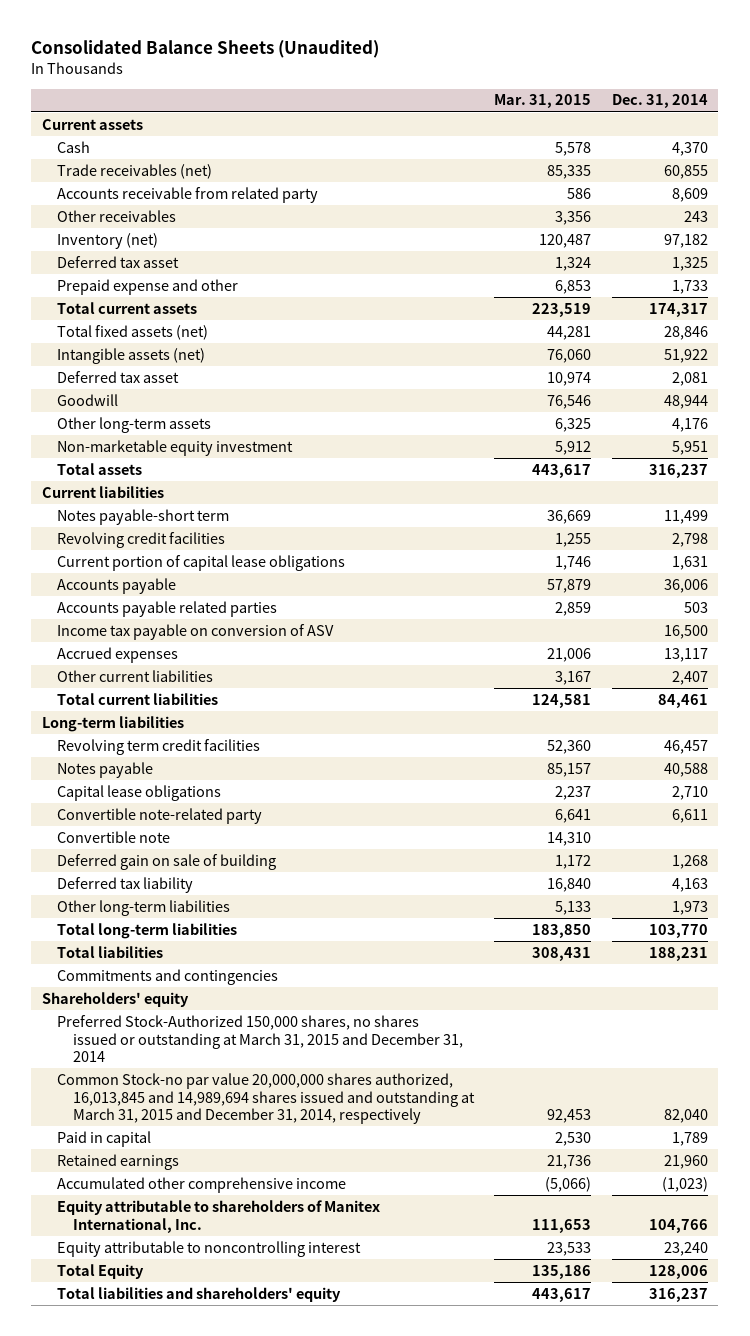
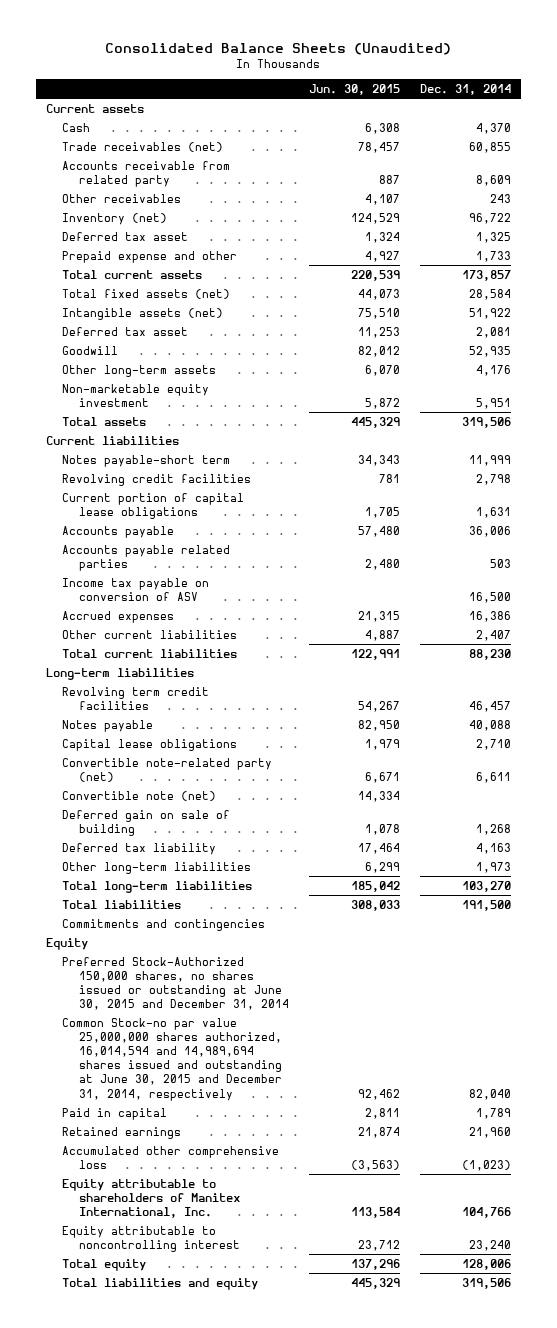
- | Mar. 31, 2015 | Dec. 31, 2014
+ | Jun. 30, 2015 | Dec. 31, 2014
- Inventory (net) | 120,487 | 97,182
+ Inventory (net) | 124,529 | 96,722
- Total current assets | 223,519 | 174,317
- Total fixed assets (net) | 44,281 | 28,846
+ Total current assets | 220,539 | 173,857
+ Total fixed assets (net) | 44,073 | 28,584
- Goodwill | 76,546 | 48,944
+ Goodwill | 82,012 | 52,935
- Total assets | 443,617 | 316,237
+ Total assets | 445,329 | 319,506
- Notes payable-short term | 36,669 | 11,499
+ Notes payable-short term | 34,343 | 11,999
- Accrued expenses | 21,006 | 13,117
+ Accrued expenses | 21,315 | 16,386
- Total current liabilities | 124,581 | 84,461
+ Total current liabilities | 122,991 | 88,230
- Notes payable | 85,157 | 40,588
+ Notes payable | 82,950 | 40,088
- Convertible note-related party | 6,641 | 6,611
- Convertible note | 14,310 |
+ Convertible note-related party (net) | 6,671 | 6,611
+ Convertible note (net) | 14,334 |
- Total long-term liabilities | 183,850 | 103,770
- Total liabilities | 308,431 | 188,231
+ Total long-term liabilities | 185,042 | 103,270
+ Total liabilities | 308,033 | 191,500
- Shareholders' equity
- Preferred Stock-Authorized 150,000 shares, no shares issued or outstanding at March 31, 2015 and December 31, 2014
- Common Stock-no par value 20,000,000 shares authorized, 16,013,845 and 14,989,694 shares issued and outstanding at March 31, 2015 and December 31, 2014, respectively | 92,453 | 82,040
+ Equity
+ Preferred Stock-Authorized 150,000 shares, no shares issued or outstanding at June 30, 2015 and December 31, 2014
+ Common Stock-no par value 25,000,000 shares authorized, 16,014,594 and 14,989,694 shares issued and outstanding at June 30, 2015 and December 31, 2014, respectively | 92,462 | 82,040
- Accumulated other comprehensive income | (5,066) | (1,023)
+ Accumulated other comprehensive loss | (3,563) | (1,023)
- Total Equity | 135,186 | 128,006
- Total liabilities and shareholders' equity | 443,617 | 316,237
+ Total equity | 137,296 | 128,006
+ Total liabilities and equity | 445,329 | 319,506

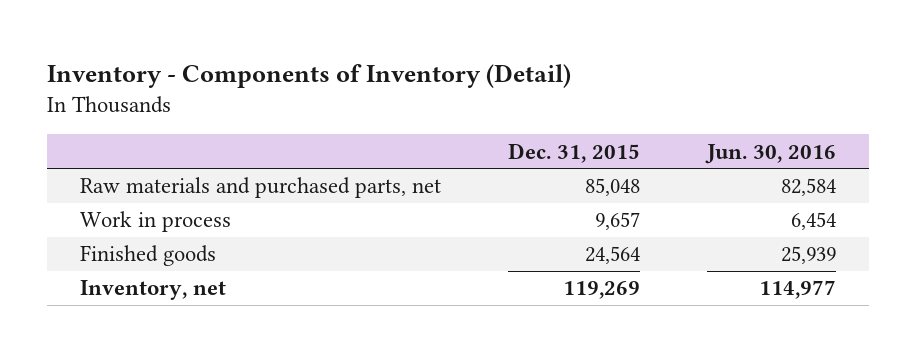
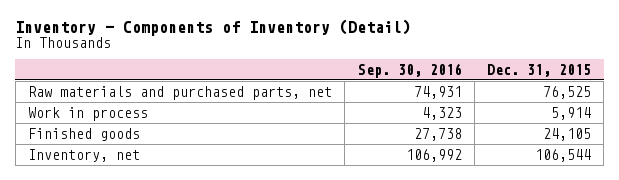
- | Dec. 31, 2015 | Jun. 30, 2016
+ | Sep. 30, 2016 | Dec. 31, 2015
- Raw materials and purchased parts, net | 85,048 | 82,584
- Work in process | 9,657 | 6,454
- Finished goods | 24,564 | 25,939
- Inventory, net | 119,269 | 114,977
+ Raw materials and purchased parts, net | 74,931 | 76,525
+ Work in process | 4,323 | 5,914
+ Finished goods | 27,738 | 24,105
+ Inventory, net | 106,992 | 106,544

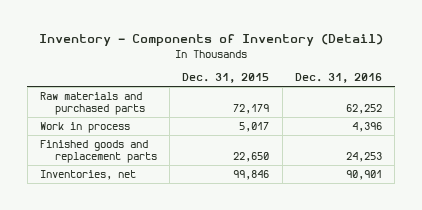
- | Sep. 30, 2016 | Dec. 31, 2015
+ | Dec. 31, 2015 | Dec. 31, 2016
- Raw materials and purchased parts, net | 74,931 | 76,525
- Work in process | 4,323 | 5,914
- Finished goods | 27,738 | 24,105
- Inventory, net | 106,992 | 106,544
+ Raw materials and purchased parts | 72,179 | 62,252
+ Work in process | 5,017 | 4,396
+ Finished goods and replacement parts | 22,650 | 24,253
+ Inventories, net | 99,846 | 90,901

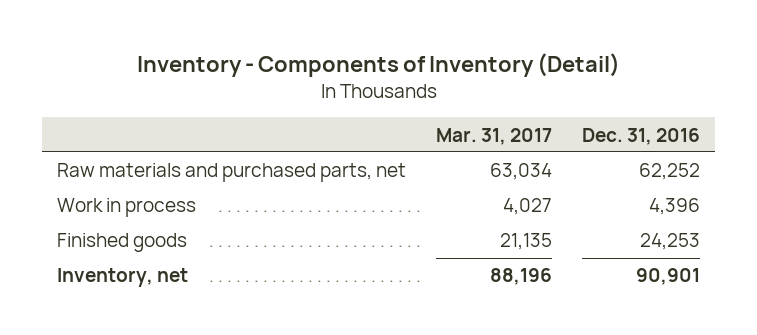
- | Dec. 31, 2015 | Dec. 31, 2016
+ | Mar. 31, 2017 | Dec. 31, 2016
- Raw materials and purchased parts | 72,179 | 62,252
+ Raw materials and purchased parts, net | 63,034 | 62,252
- Finished goods and replacement parts | 22,650 | 24,253
- Inventories, net | 99,846 | 90,901
+ Finished goods | 21,135 | 24,253
+ Inventory, net | 88,196 | 90,901

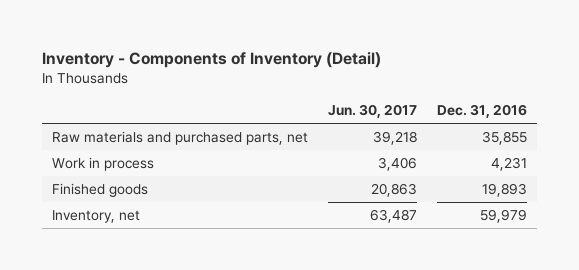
- | Mar. 31, 2017 | Dec. 31, 2016
+ | Jun. 30, 2017 | Dec. 31, 2016
- Raw materials and purchased parts, net | 63,034 | 62,252
- Work in process | 4,027 | 4,396
- Finished goods | 21,135 | 24,253
- Inventory, net | 88,196 | 90,901
+ Raw materials and purchased parts, net | 39,218 | 35,855
+ Work in process | 3,406 | 4,231
+ Finished goods | 20,863 | 19,893
+ Inventory, net | 63,487 | 59,979

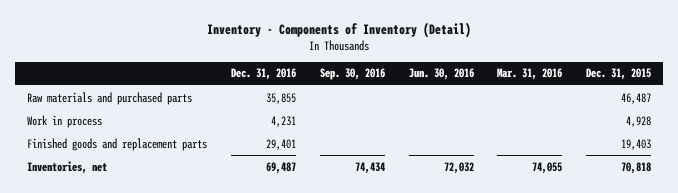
- | Jun. 30, 2017 | Dec. 31, 2016
+ | Dec. 31, 2016 | Sep. 30, 2016 | Jun. 30, 2016 | Mar. 31, 2016 | Dec. 31, 2015
- Raw materials and purchased parts, net | 39,218 | 35,855
+ Raw materials and purchased parts | 35,855 | | | | 46,487
- Finished goods | 20,863 | 19,893
- Inventory, net | 63,487 | 59,979
+ Finished goods and replacement parts | 29,401 | | | | 19,403
+ Inventories, net | 69,487 | 74,434 | 72,032 | 74,055 | 70,818

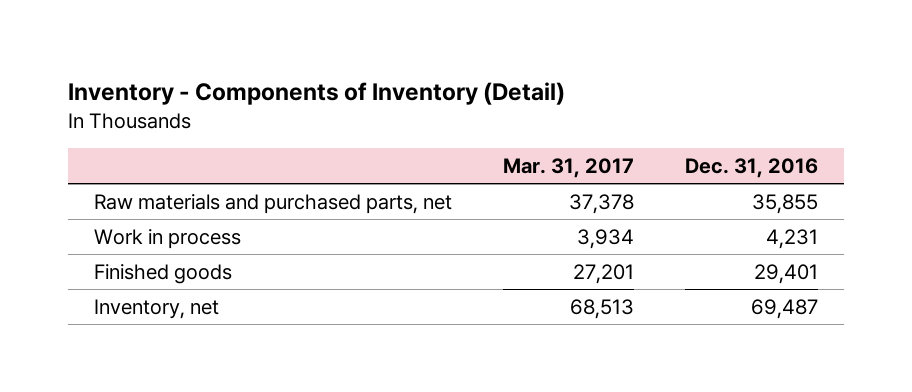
- | Dec. 31, 2016 | Sep. 30, 2016 | Jun. 30, 2016 | Mar. 31, 2016 | Dec. 31, 2015
+ | Mar. 31, 2017 | Dec. 31, 2016
- Raw materials and purchased parts | 35,855 | | | | 46,487
+ Raw materials and purchased parts, net | 37,378 | 35,855
- Finished goods and replacement parts | 29,401 | | | | 19,403
- Inventories, net | 69,487 | 74,434 | 72,032 | 74,055 | 70,818
+ Finished goods | 27,201 | 29,401
+ Inventory, net | 68,513 | 69,487

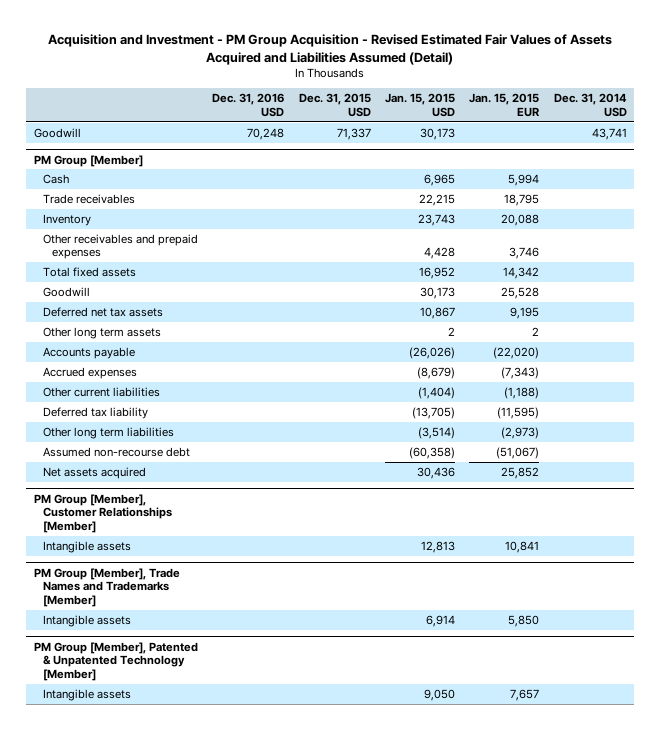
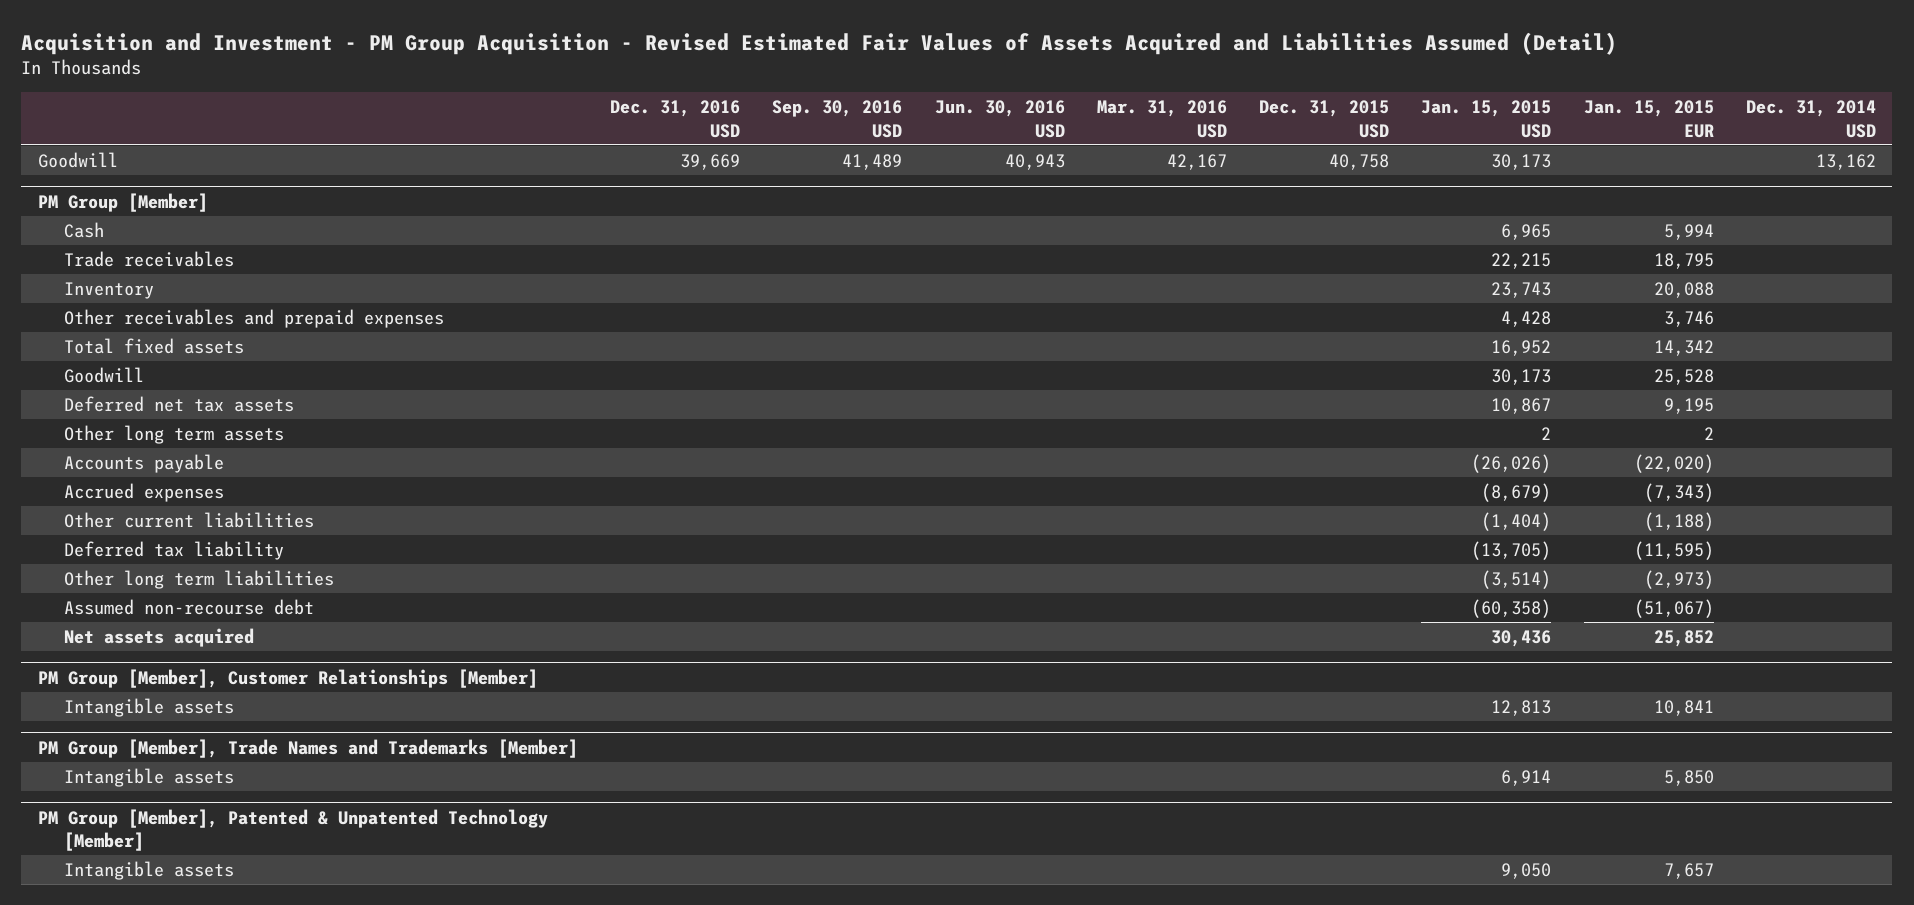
- | Dec. 31, 2016 USD | Dec. 31, 2015 USD | Jan. 15, 2015 USD | Jan. 15, 2015 EUR | Dec. 31, 2014 USD
+ | Dec. 31, 2016 USD | Sep. 30, 2016 USD | Jun. 30, 2016 USD | Mar. 31, 2016 USD | Dec. 31, 2015 USD | Jan. 15, 2015 USD | Jan. 15, 2015 EUR | Dec. 31, 2014 USD
- Goodwill | 70,248 | 71,337 | 30,173 | | 43,741
+ Goodwill | 39,669 | 41,489 | 40,943 | 42,167 | 40,758 | 30,173 | | 13,162

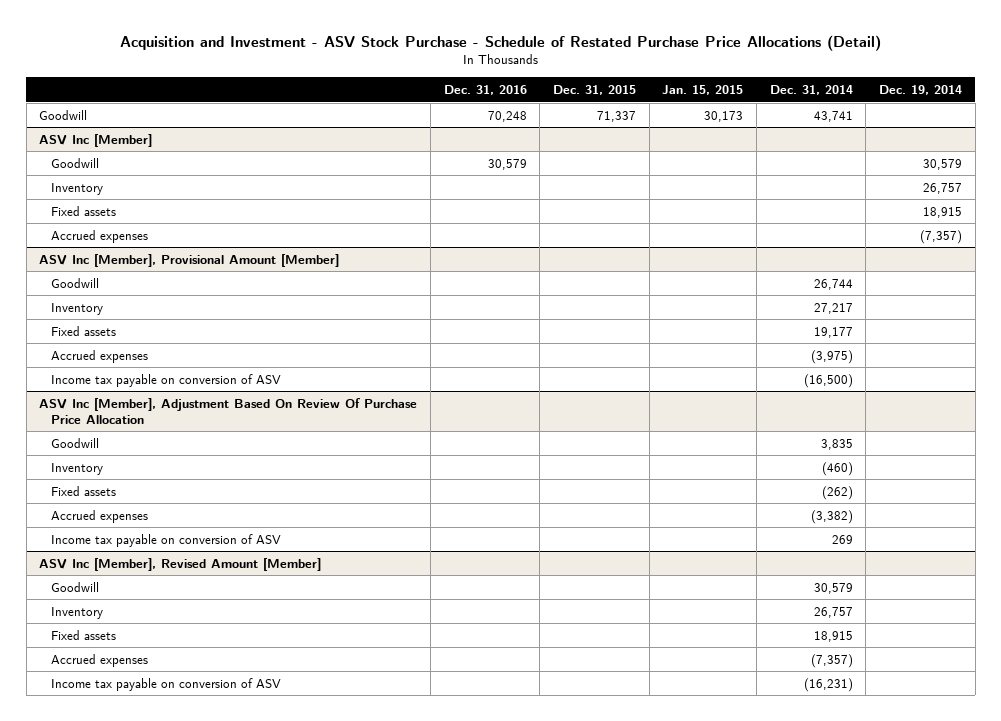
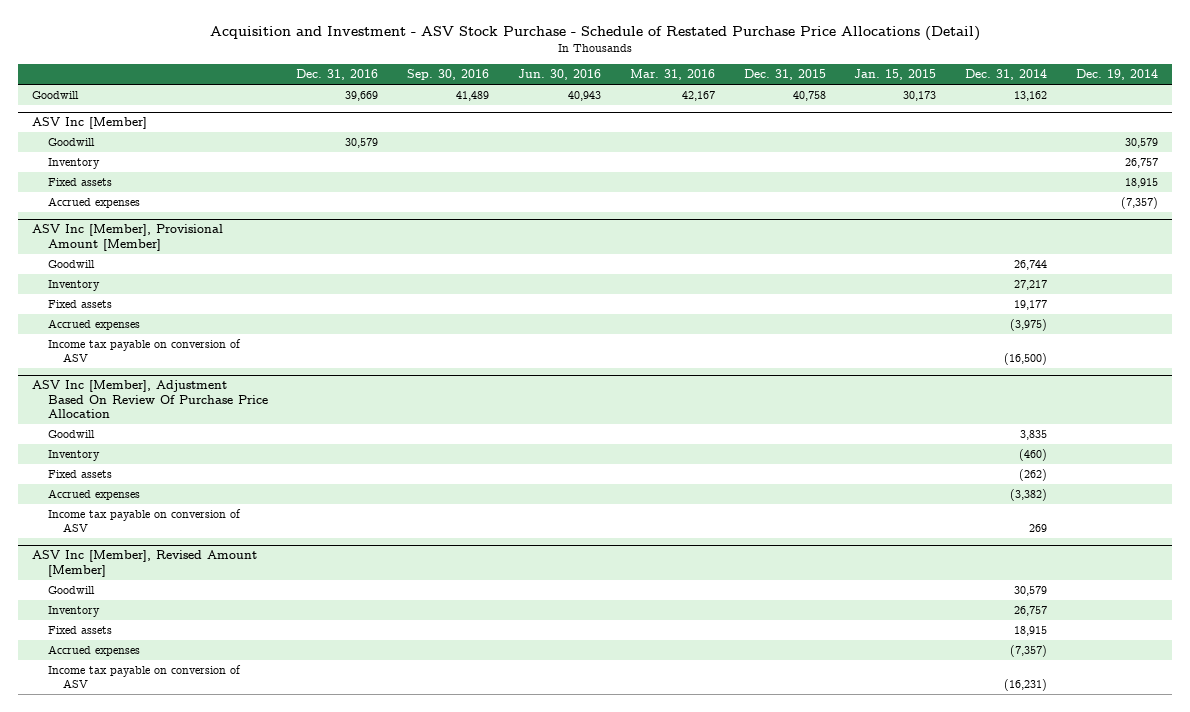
- | Dec. 31, 2016 | Dec. 31, 2015 | Jan. 15, 2015 | Dec. 31, 2014 | Dec. 19, 2014
+ | Dec. 31, 2016 | Sep. 30, 2016 | Jun. 30, 2016 | Mar. 31, 2016 | Dec. 31, 2015 | Jan. 15, 2015 | Dec. 31, 2014 | Dec. 19, 2014
- Goodwill | 70,248 | 71,337 | 30,173 | 43,741 |
+ Goodwill | 39,669 | 41,489 | 40,943 | 42,167 | 40,758 | 30,173 | 13,162 |

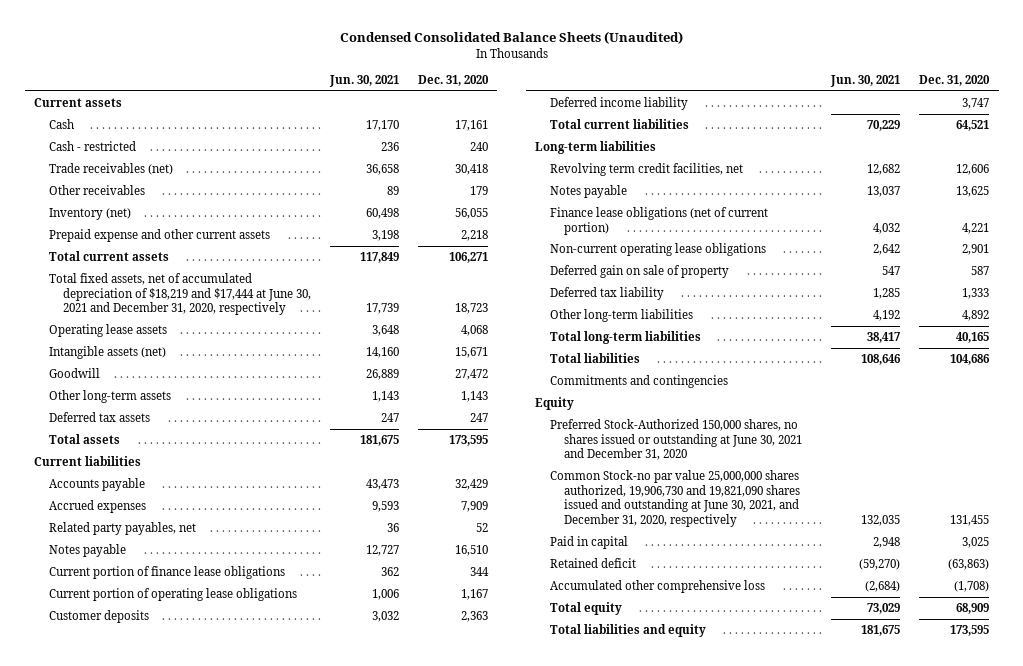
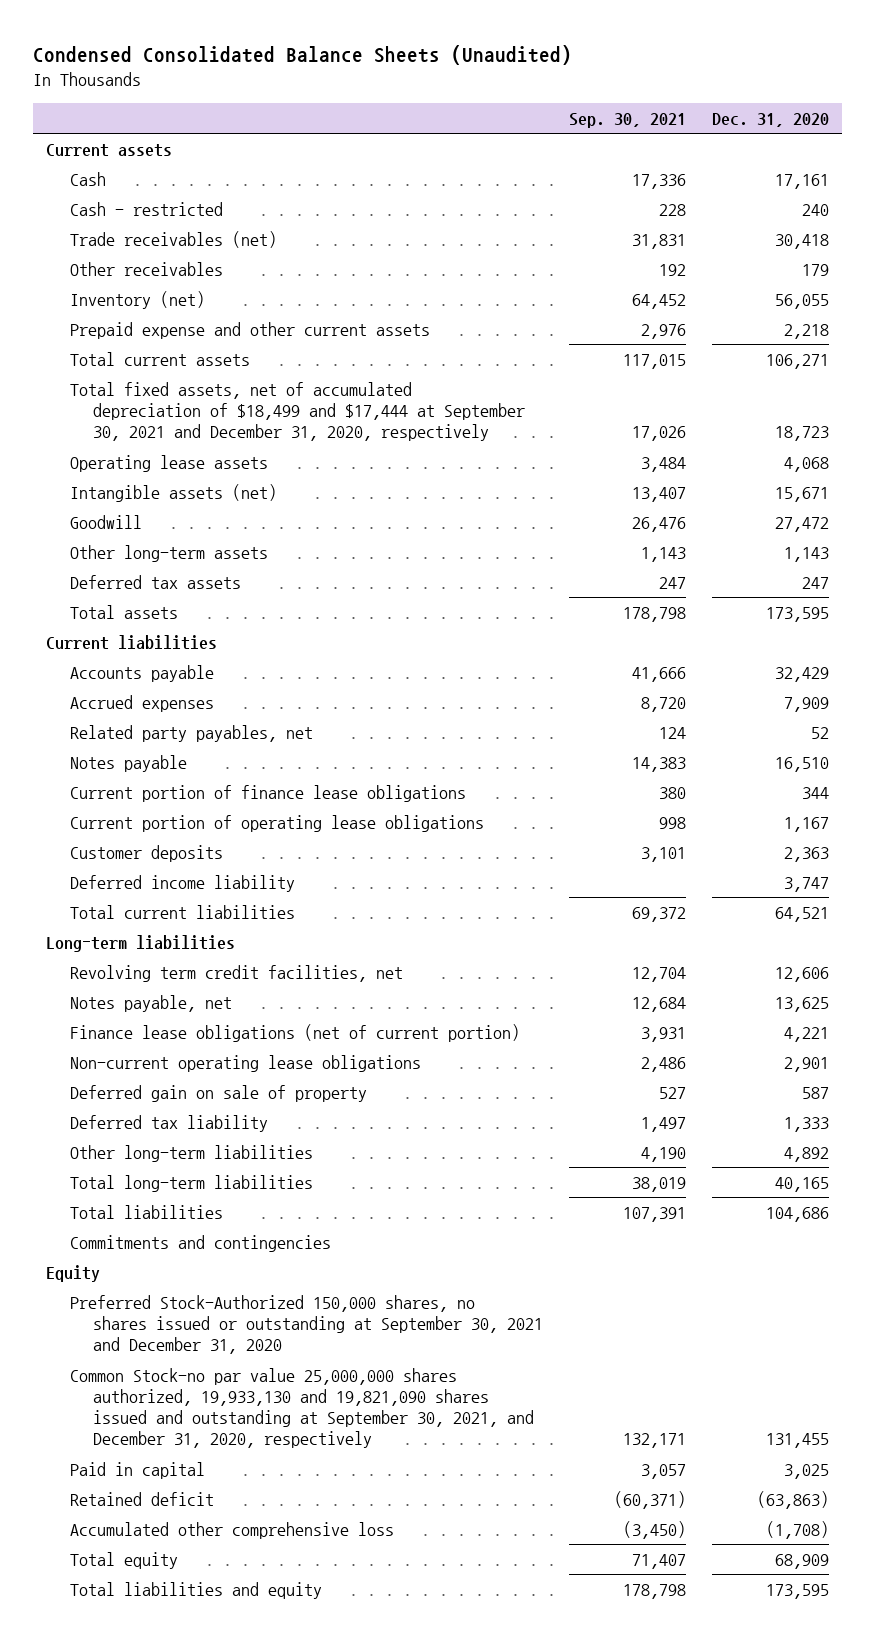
- | Jun. 30, 2021 | Dec. 31, 2020
+ | Sep. 30, 2021 | Dec. 31, 2020
- Total fixed assets, net of accumulated depreciation of $18,219 and $17,444 at June 30, 2021 and December 31, 2020, respectively | 17,739 | 18,723
+ Total fixed assets, net of accumulated depreciation of $18,499 and $17,444 at September 30, 2021 and December 31, 2020, respectively | 17,026 | 18,723
- Notes payable | 13,037 | 13,625
+ Notes payable, net | 12,684 | 13,625
- Preferred Stock-Authorized 150,000 shares, no shares issued or outstanding at June 30, 2021 and December 31, 2020
- Common Stock-no par value 25,000,000 shares authorized, 19,906,730 and 19,821,090 shares issued and outstanding at June 30, 2021, and December 31, 2020, respectively | 132,035 | 131,455
+ Preferred Stock-Authorized 150,000 shares, no shares issued or outstanding at September 30, 2021 and December 31, 2020
+ Common Stock-no par value 25,000,000 shares authorized, 19,933,130 and 19,821,090 shares issued and outstanding at September 30, 2021, and December 31, 2020, respectively | 132,171 | 131,455

